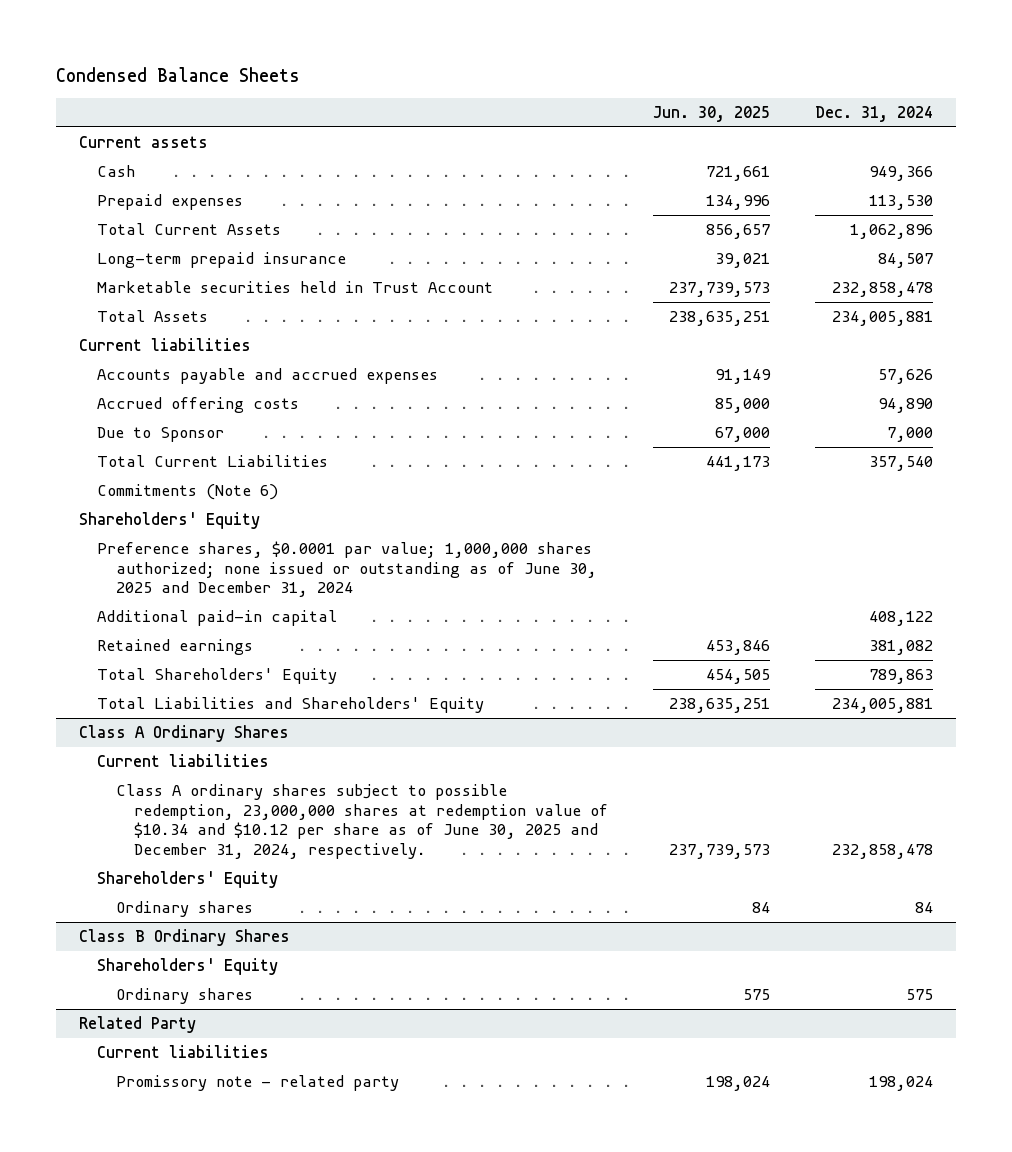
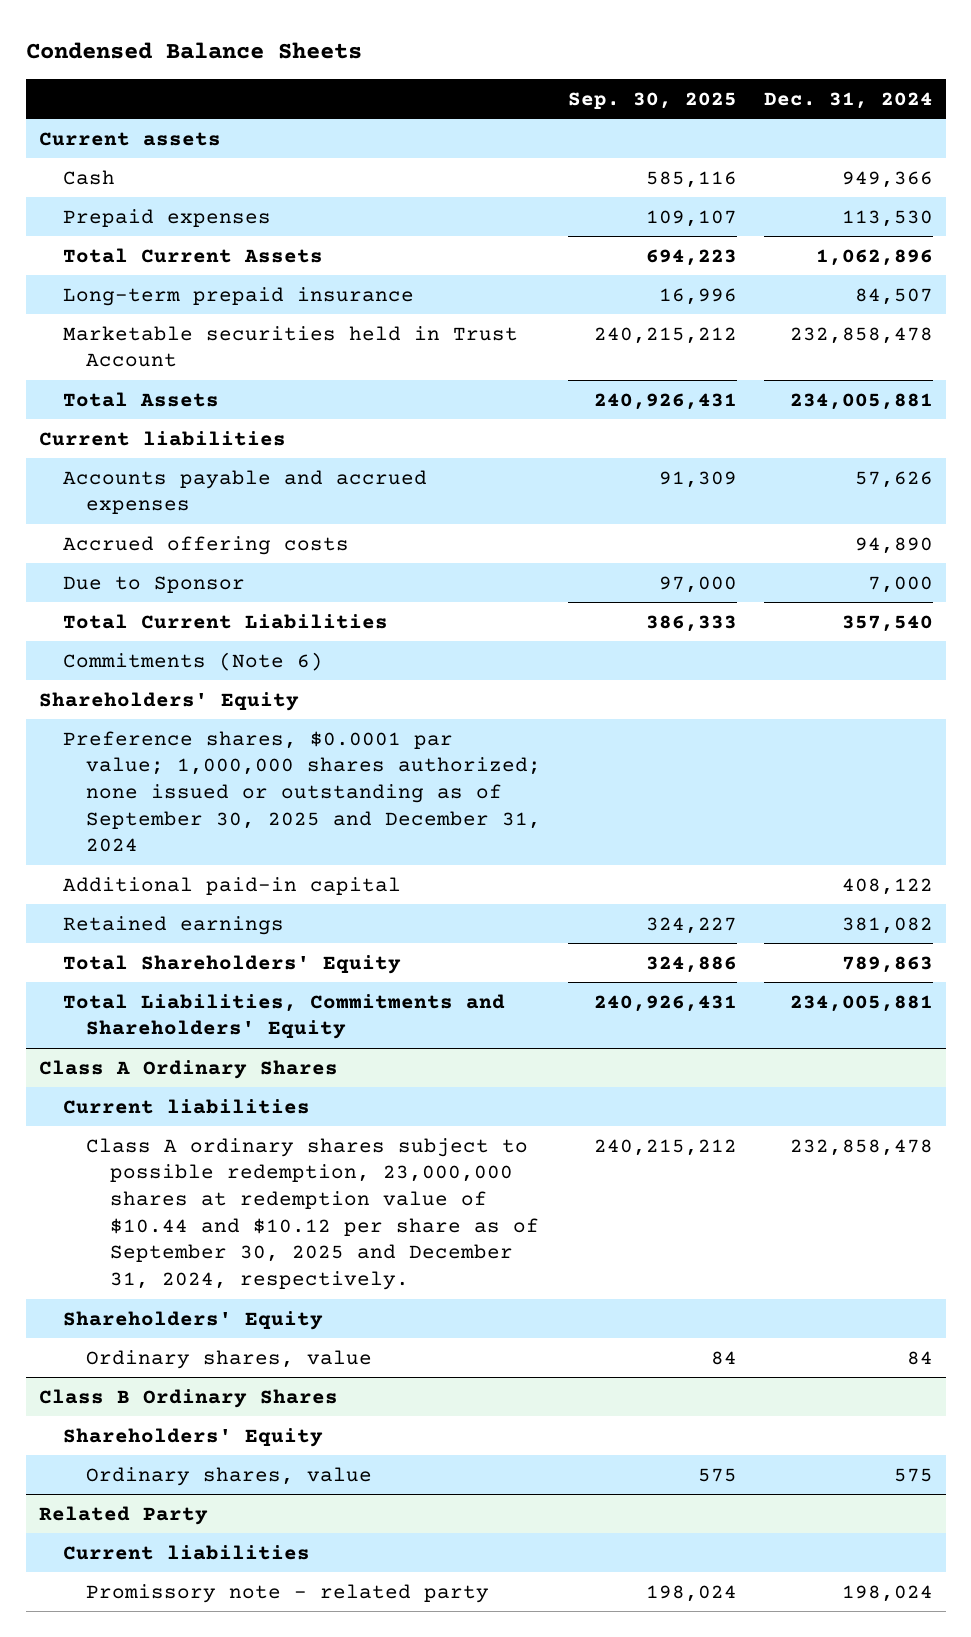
- | Jun. 30, 2025 | Dec. 31, 2024
+ | Sep. 30, 2025 | Dec. 31, 2024
- Preference shares, $0.0001 par value; 1,000,000 shares authorized; none issued or outstanding as of June 30, 2025 and December 31, 2024
+ Preference shares, $0.0001 par value; 1,000,000 shares authorized; none issued or outstanding as of September 30, 2025 and December 31, 2024
- Total Liabilities and Shareholders' Equity | 238,635,251 | 234,005,881
+ Total Liabilities, Commitments and Shareholders' Equity | 240,926,431 | 234,005,881
@ Class A Ordinary Shares
- Class A ordinary shares subject to possible redemption, 23,000,000 shares at redemption value of $10.34 and $10.12 per share as of June 30, 2025 and December 31, 2024, respectively. | 237,739,573 | 232,858,478
+ Class A ordinary shares subject to possible redemption, 23,000,000 shares at redemption value of $10.44 and $10.12 per share as of September 30, 2025 and December 31, 2024, respectively. | 240,215,212 | 232,858,478
- Ordinary shares | 84 | 84
+ Ordinary shares, value | 84 | 84
@ Class B Ordinary Shares
- Ordinary shares | 575 | 575
+ Ordinary shares, value | 575 | 575

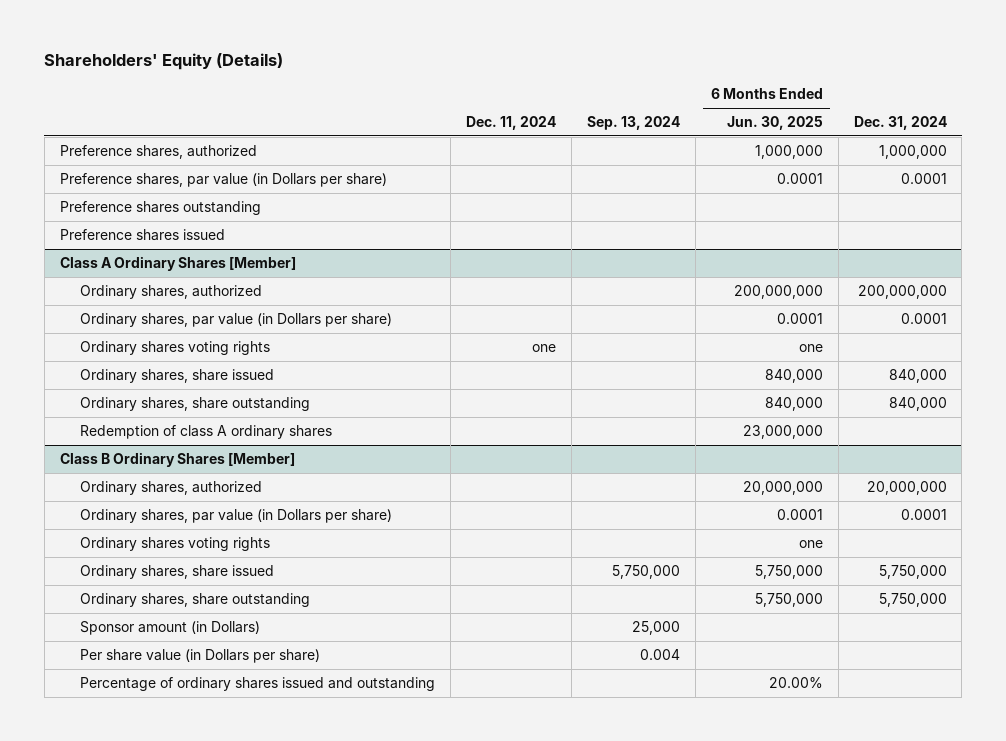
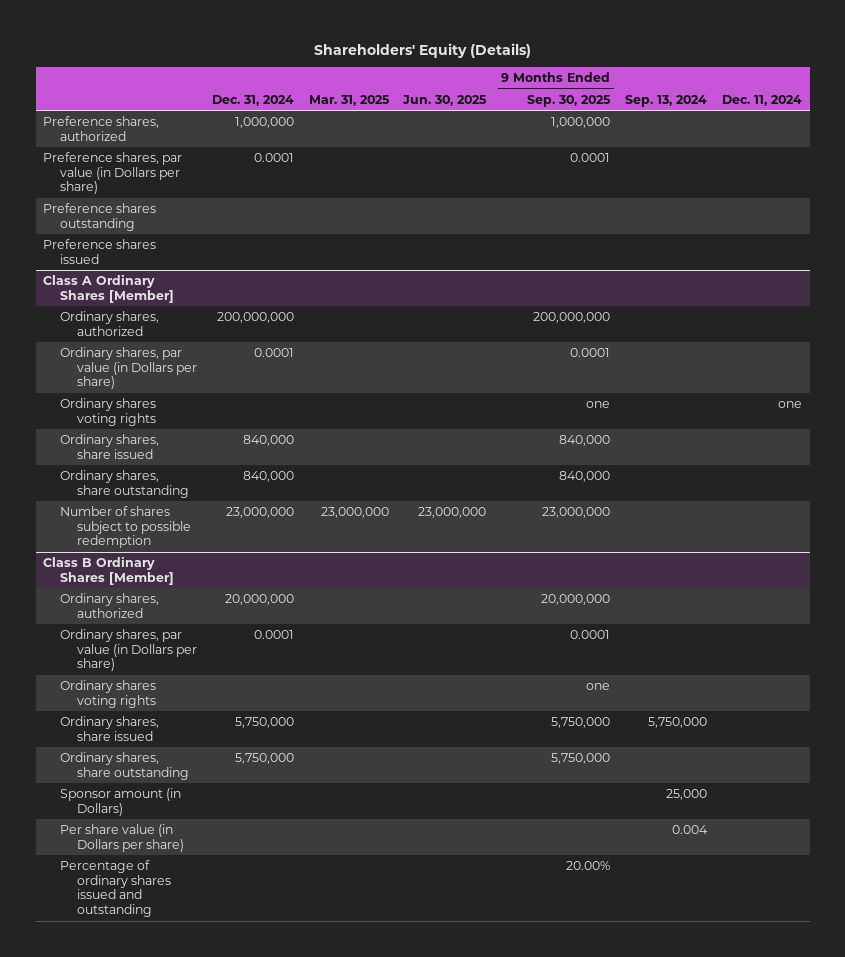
- | Dec. 11, 2024 | Sep. 13, 2024 | 6 Months Ended Jun. 30, 2025 | Dec. 31, 2024
+ | Dec. 31, 2024 | Mar. 31, 2025 | Jun. 30, 2025 | 9 Months Ended Sep. 30, 2025 | Sep. 13, 2024 | Dec. 11, 2024
@ Class A Ordinary Shares [Member]
- Redemption of class A ordinary shares | | | 23,000,000 |
+ Number of shares subject to possible redemption | 23,000,000 | 23,000,000 | 23,000,000 | 23,000,000 | |

